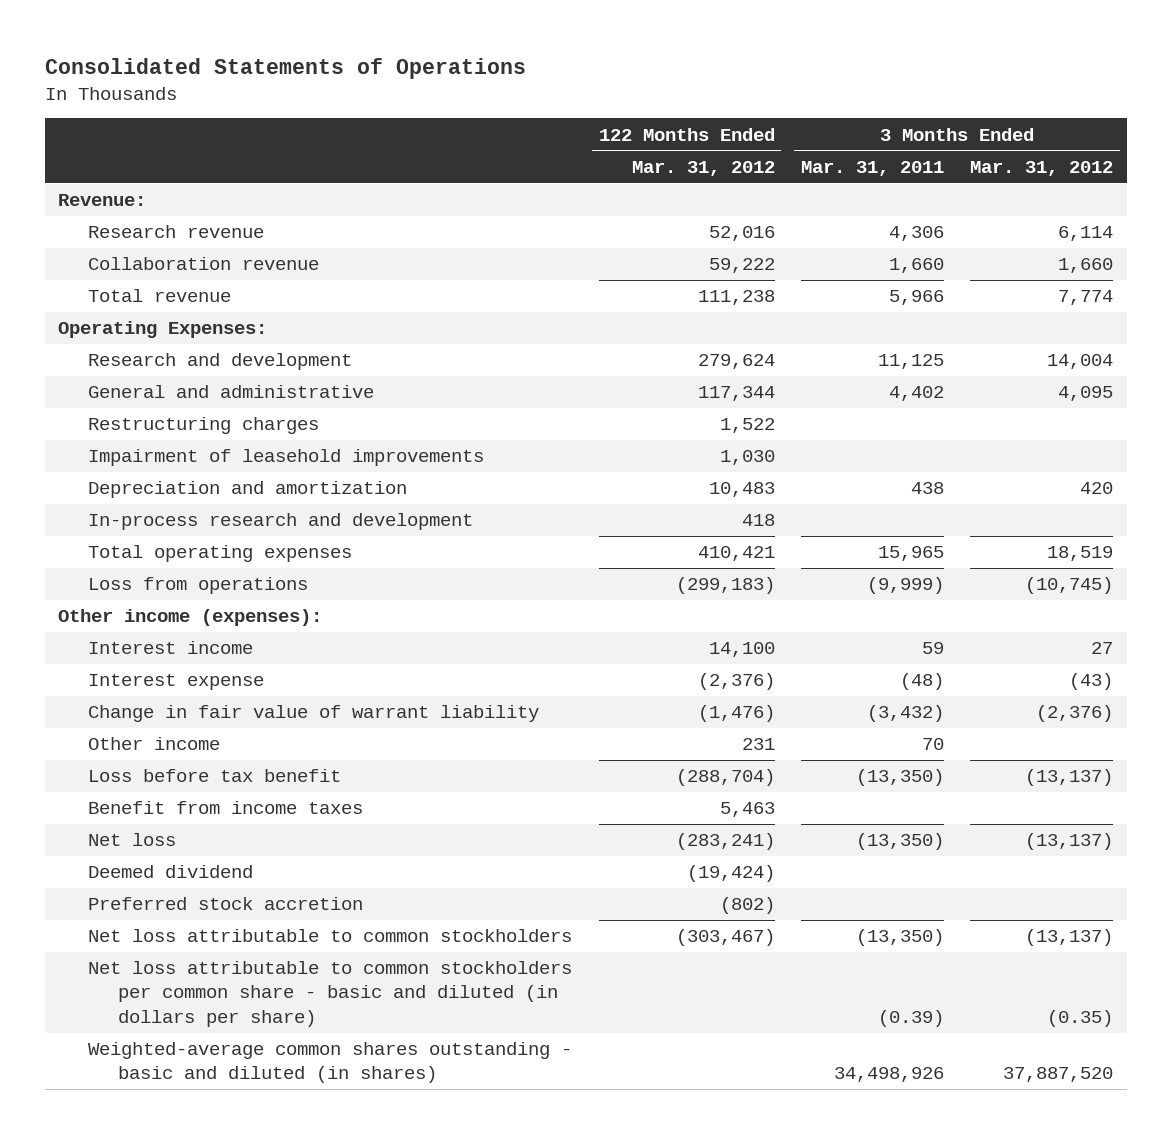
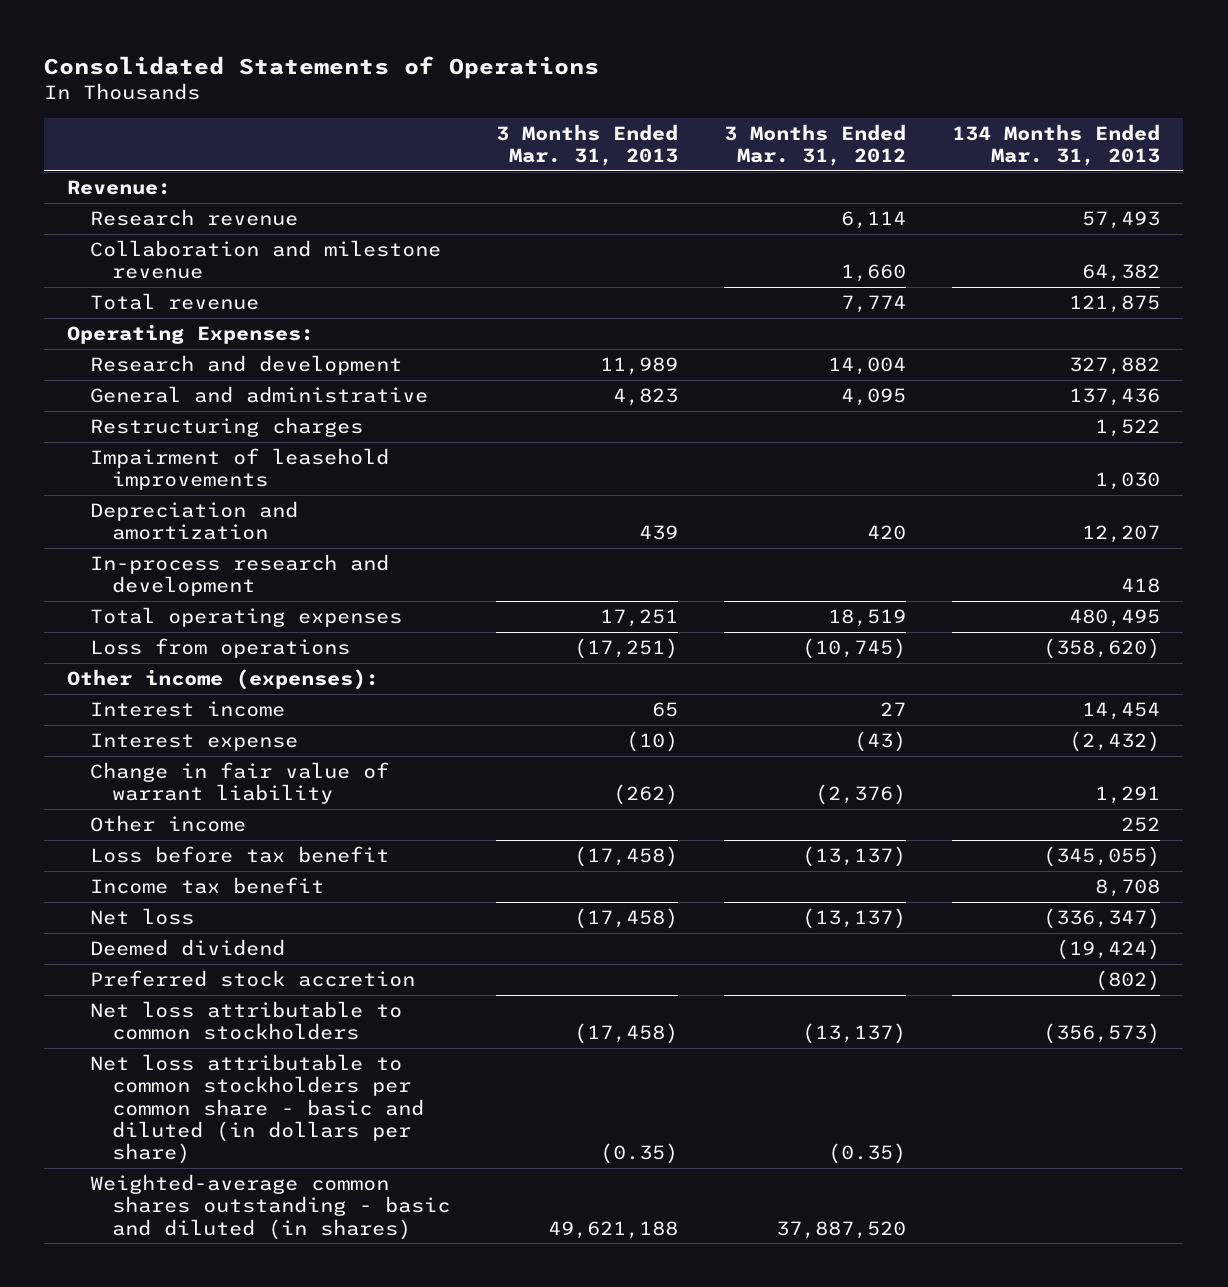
- | 122 Months Ended Mar. 31, 2012 | 3 Months Ended Mar. 31, 2011 | 3 Months Ended Mar. 31, 2012
+ | 3 Months Ended Mar. 31, 2013 | 3 Months Ended Mar. 31, 2012 | 134 Months Ended Mar. 31, 2013
- Collaboration revenue | 59,222 | 1,660 | 1,660
+ Collaboration and milestone revenue | | 1,660 | 64,382
- Benefit from income taxes | 5,463 | |
+ Income tax benefit | | | 8,708

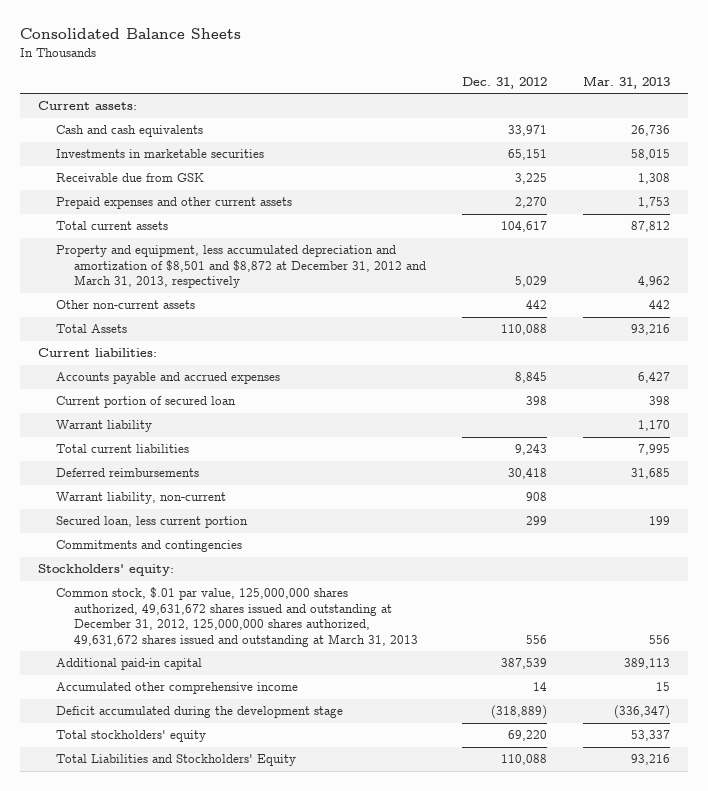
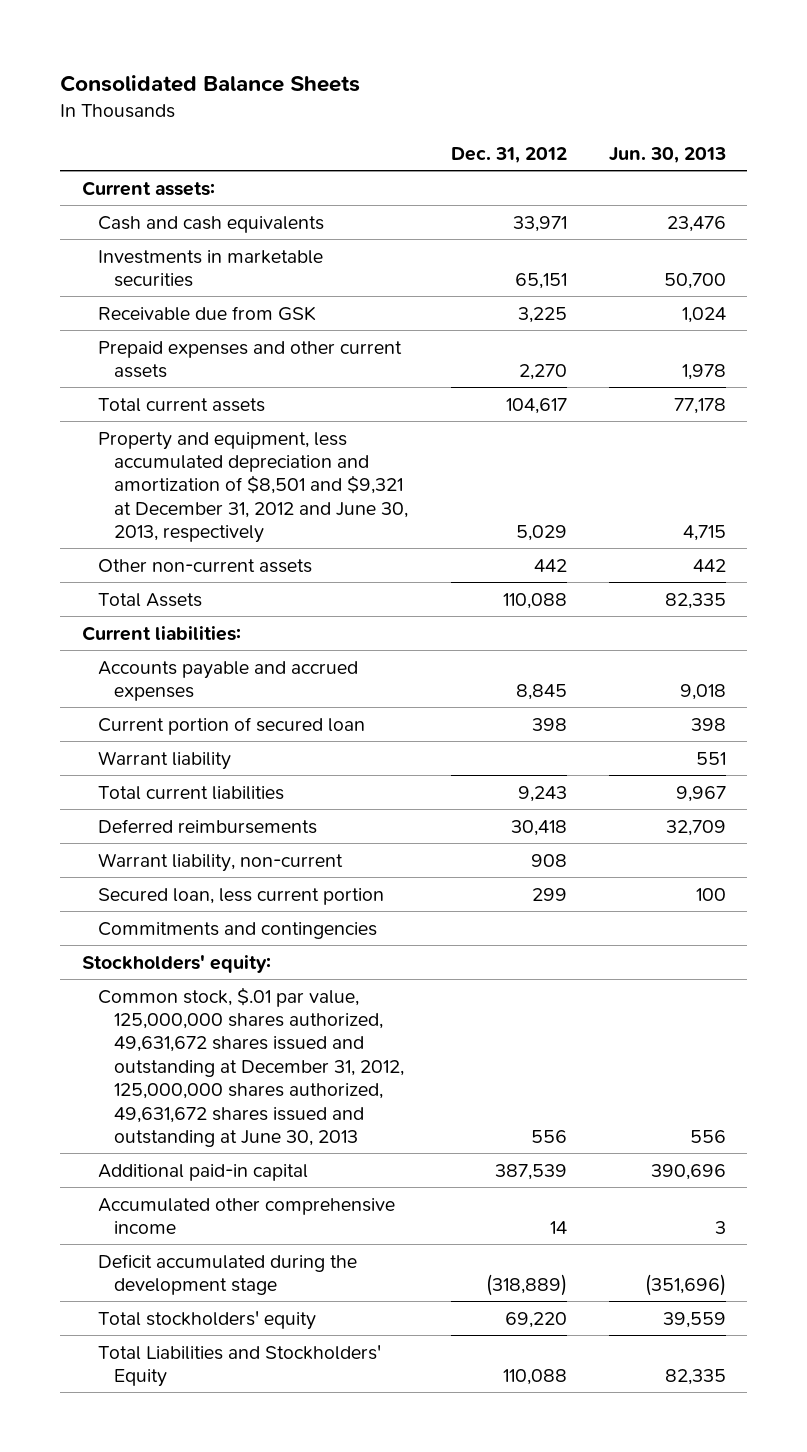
- | Dec. 31, 2012 | Mar. 31, 2013
+ | Dec. 31, 2012 | Jun. 30, 2013
- Property and equipment, less accumulated depreciation and amortization of $8,501 and $8,872 at December 31, 2012 and March 31, 2013, respectively | 5,029 | 4,962
+ Property and equipment, less accumulated depreciation and amortization of $8,501 and $9,321 at December 31, 2012 and June 30, 2013, respectively | 5,029 | 4,715
- Common stock, $.01 par value, 125,000,000 shares authorized, 49,631,672 shares issued and outstanding at December 31, 2012, 125,000,000 shares authorized, 49,631,672 shares issued and outstanding at March 31, 2013 | 556 | 556
+ Common stock, $.01 par value, 125,000,000 shares authorized, 49,631,672 shares issued and outstanding at December 31, 2012, 125,000,000 shares authorized, 49,631,672 shares issued and outstanding at June 30, 2013 | 556 | 556

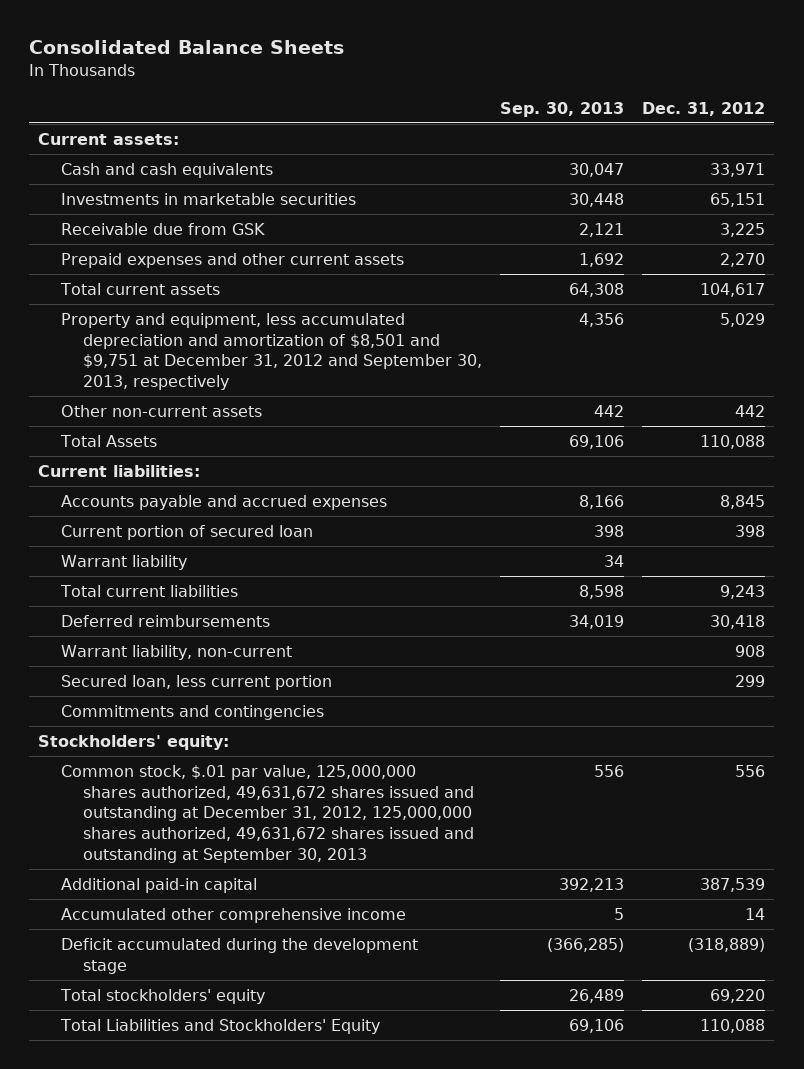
- | Dec. 31, 2012 | Jun. 30, 2013
+ | Sep. 30, 2013 | Dec. 31, 2012
- Property and equipment, less accumulated depreciation and amortization of $8,501 and $9,321 at December 31, 2012 and June 30, 2013, respectively | 5,029 | 4,715
+ Property and equipment, less accumulated depreciation and amortization of $8,501 and $9,751 at December 31, 2012 and September 30, 2013, respectively | 4,356 | 5,029
- Common stock, $.01 par value, 125,000,000 shares authorized, 49,631,672 shares issued and outstanding at December 31, 2012, 125,000,000 shares authorized, 49,631,672 shares issued and outstanding at June 30, 2013 | 556 | 556
+ Common stock, $.01 par value, 125,000,000 shares authorized, 49,631,672 shares issued and outstanding at December 31, 2012, 125,000,000 shares authorized, 49,631,672 shares issued and outstanding at September 30, 2013 | 556 | 556

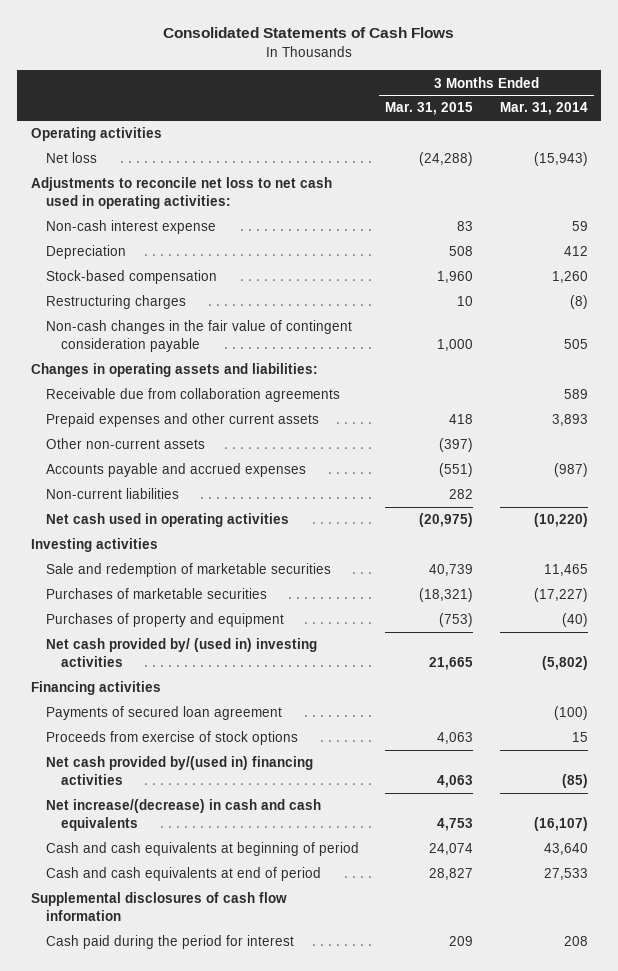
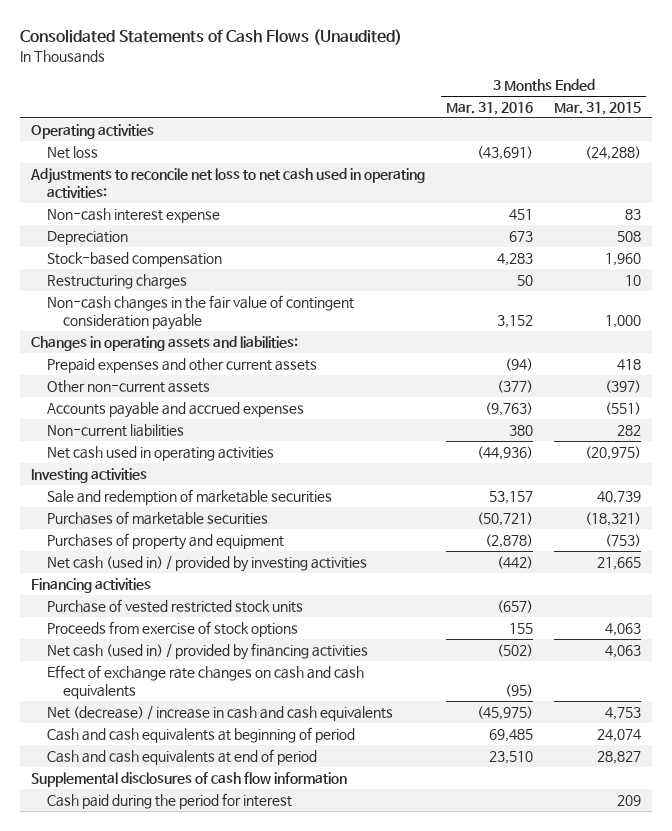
- Consolidated Statements of Cash Flows
+ Consolidated Statements of Cash Flows (Unaudited)
- | 3 Months Ended Mar. 31, 2015 | 3 Months Ended Mar. 31, 2014
+ | 3 Months Ended Mar. 31, 2016 | 3 Months Ended Mar. 31, 2015
- Receivable due from collaboration agreements | | 589
- Net cash provided by/ (used in) investing activities | 21,665 | (5,802)
+ Net cash (used in) / provided by investing activities | (442) | 21,665
- Payments of secured loan agreement | | (100)
+ Purchase of vested restricted stock units | (657) |
- Net cash provided by/(used in) financing activities | 4,063 | (85)
- Net increase/(decrease) in cash and cash equivalents | 4,753 | (16,107)
+ Net cash (used in) / provided by financing activities | (502) | 4,063
+ Effect of exchange rate changes on cash and cash equivalents | (95) |
+ Net (decrease) / increase in cash and cash equivalents | (45,975) | 4,753

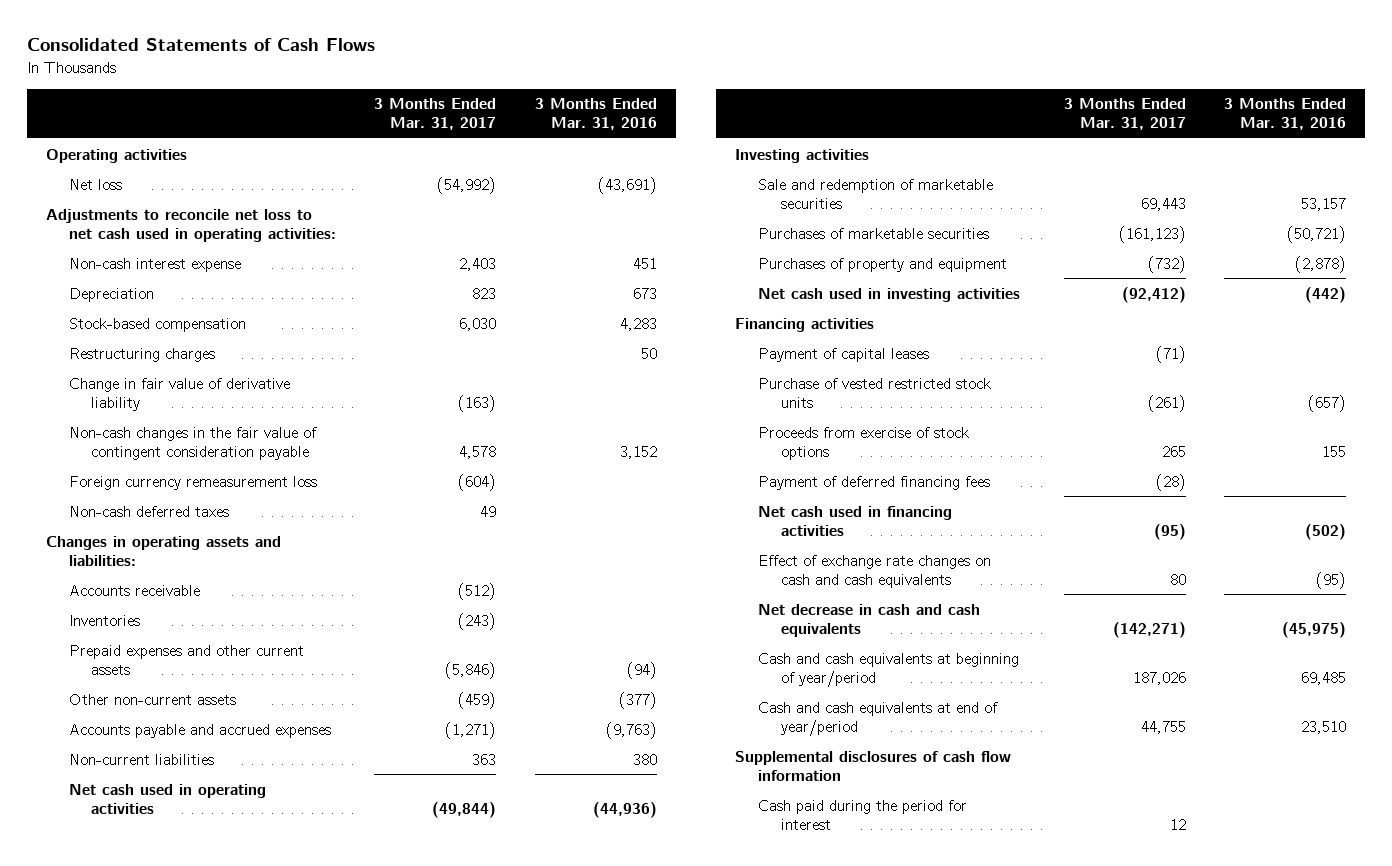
- Consolidated Statements of Cash Flows (Unaudited)
+ Consolidated Statements of Cash Flows
- | 3 Months Ended Mar. 31, 2016 | 3 Months Ended Mar. 31, 2015
+ | 3 Months Ended Mar. 31, 2017 | 3 Months Ended Mar. 31, 2016
+ Change in fair value of derivative liability | (163) |
+ Foreign currency remeasurement loss | (604) |
+ Non-cash deferred taxes | 49 |
+ Accounts receivable | (512) |
+ Inventories | (243) |
- Net cash (used in) / provided by investing activities | (442) | 21,665
+ Net cash used in investing activities | (92,412) | (442)
+ Payment of capital leases | (71) |
- Net cash (used in) / provided by financing activities | (502) | 4,063
+ Payment of deferred financing fees | (28) |
+ Net cash used in financing activities | (95) | (502)
- Net (decrease) / increase in cash and cash equivalents | (45,975) | 4,753
- Cash and cash equivalents at beginning of period | 69,485 | 24,074
- Cash and cash equivalents at end of period | 23,510 | 28,827
+ Net decrease in cash and cash equivalents | (142,271) | (45,975)
+ Cash and cash equivalents at beginning of year/period | 187,026 | 69,485
+ Cash and cash equivalents at end of year/period | 44,755 | 23,510

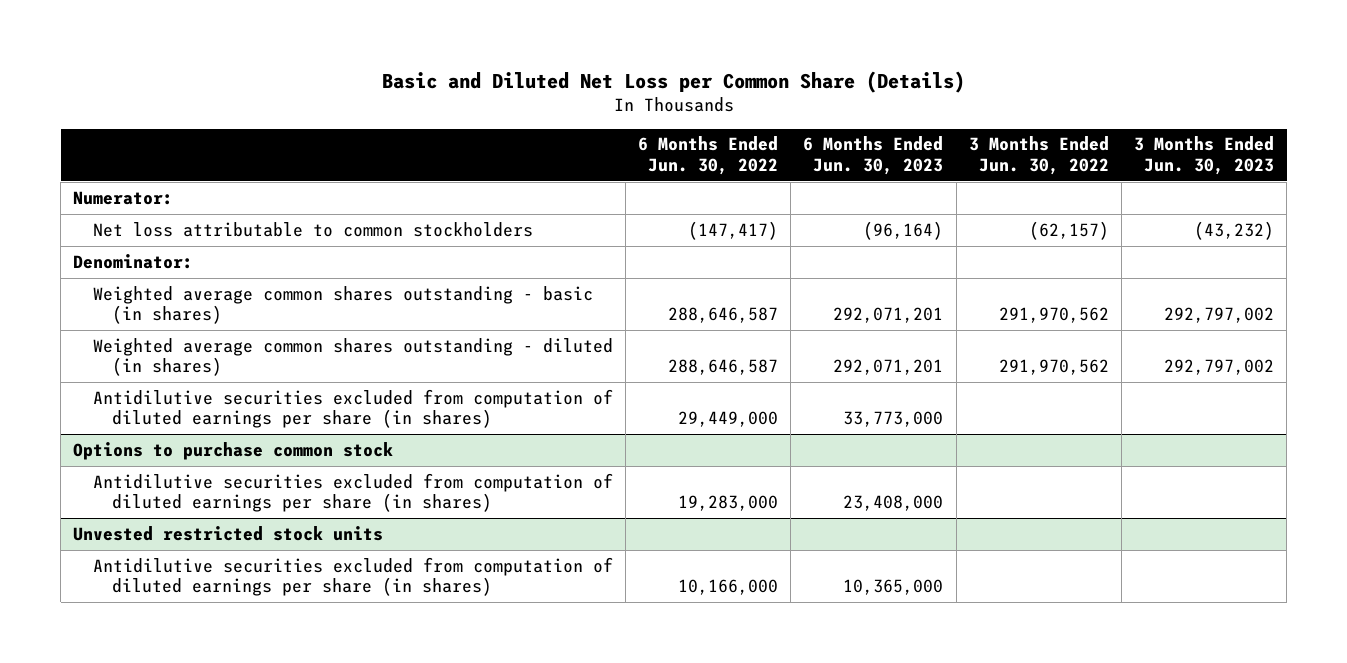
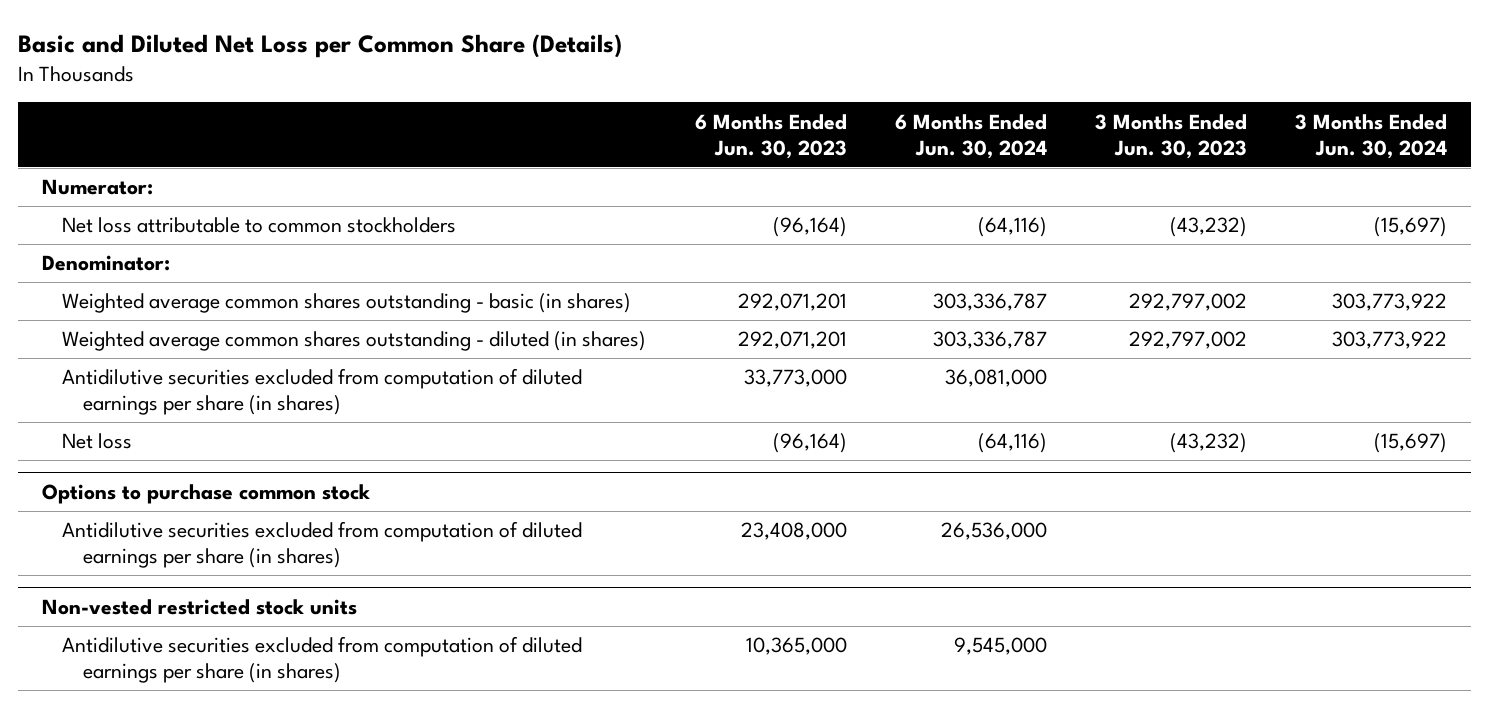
- | 6 Months Ended Jun. 30, 2022 | 6 Months Ended Jun. 30, 2023 | 3 Months Ended Jun. 30, 2022 | 3 Months Ended Jun. 30, 2023
+ | 6 Months Ended Jun. 30, 2023 | 6 Months Ended Jun. 30, 2024 | 3 Months Ended Jun. 30, 2023 | 3 Months Ended Jun. 30, 2024
+ Net loss | (96,164) | (64,116) | (43,232) | (15,697)
- Unvested restricted stock units
+ Non-vested restricted stock units

